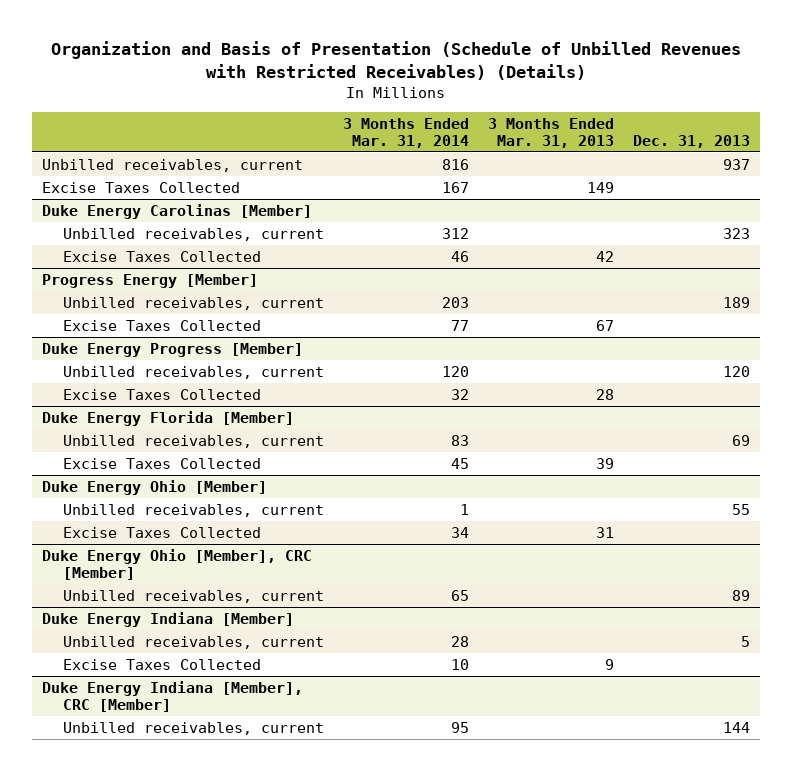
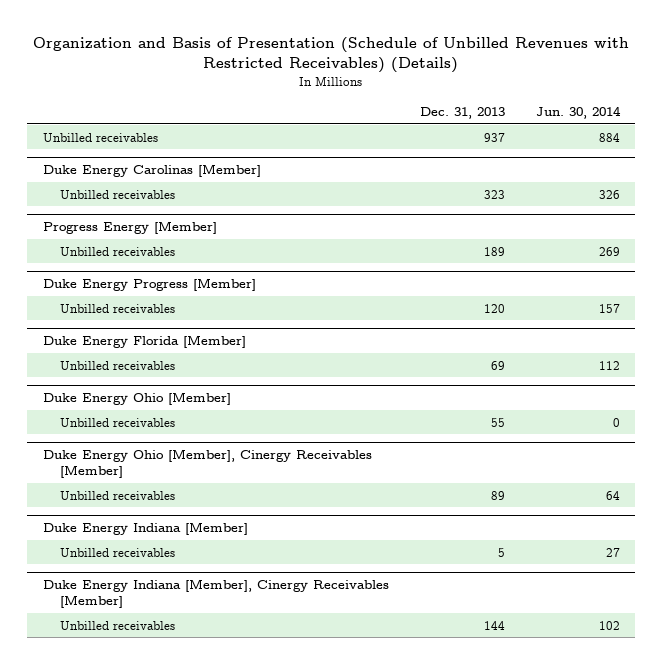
- | 3 Months Ended Mar. 31, 2014 | 3 Months Ended Mar. 31, 2013 | Dec. 31, 2013
+ | Dec. 31, 2013 | Jun. 30, 2014
- Unbilled receivables, current | 816 | | 937
- Excise Taxes Collected | 167 | 149 |
+ Unbilled receivables | 937 | 884
@ Duke Energy Carolinas [Member]
- Unbilled receivables, current | 312 | | 323
- Excise Taxes Collected | 46 | 42 |
+ Unbilled receivables | 323 | 326
@ Progress Energy [Member]
- Unbilled receivables, current | 203 | | 189
- Excise Taxes Collected | 77 | 67 |
+ Unbilled receivables | 189 | 269
@ Duke Energy Progress [Member]
- Unbilled receivables, current | 120 | | 120
- Excise Taxes Collected | 32 | 28 |
+ Unbilled receivables | 120 | 157
@ Duke Energy Florida [Member]
- Unbilled receivables, current | 83 | | 69
- Excise Taxes Collected | 45 | 39 |
+ Unbilled receivables | 69 | 112
@ Duke Energy Ohio [Member]
- Unbilled receivables, current | 1 | | 55
- Excise Taxes Collected | 34 | 31 |
- Duke Energy Ohio [Member], CRC [Member]
- Unbilled receivables, current | 65 | | 89
@ Duke Energy Ohio [Member]
+ Unbilled receivables | 55 | 0
+ Duke Energy Ohio [Member], Cinergy Receivables [Member]
+ Unbilled receivables | 89 | 64
@ Duke Energy Indiana [Member]
- Unbilled receivables, current | 28 | | 5
- Excise Taxes Collected | 10 | 9 |
- Duke Energy Indiana [Member], CRC [Member]
- Unbilled receivables, current | 95 | | 144
@ Duke Energy Indiana [Member]
+ Unbilled receivables | 5 | 27
+ Duke Energy Indiana [Member], Cinergy Receivables [Member]
+ Unbilled receivables | 144 | 102

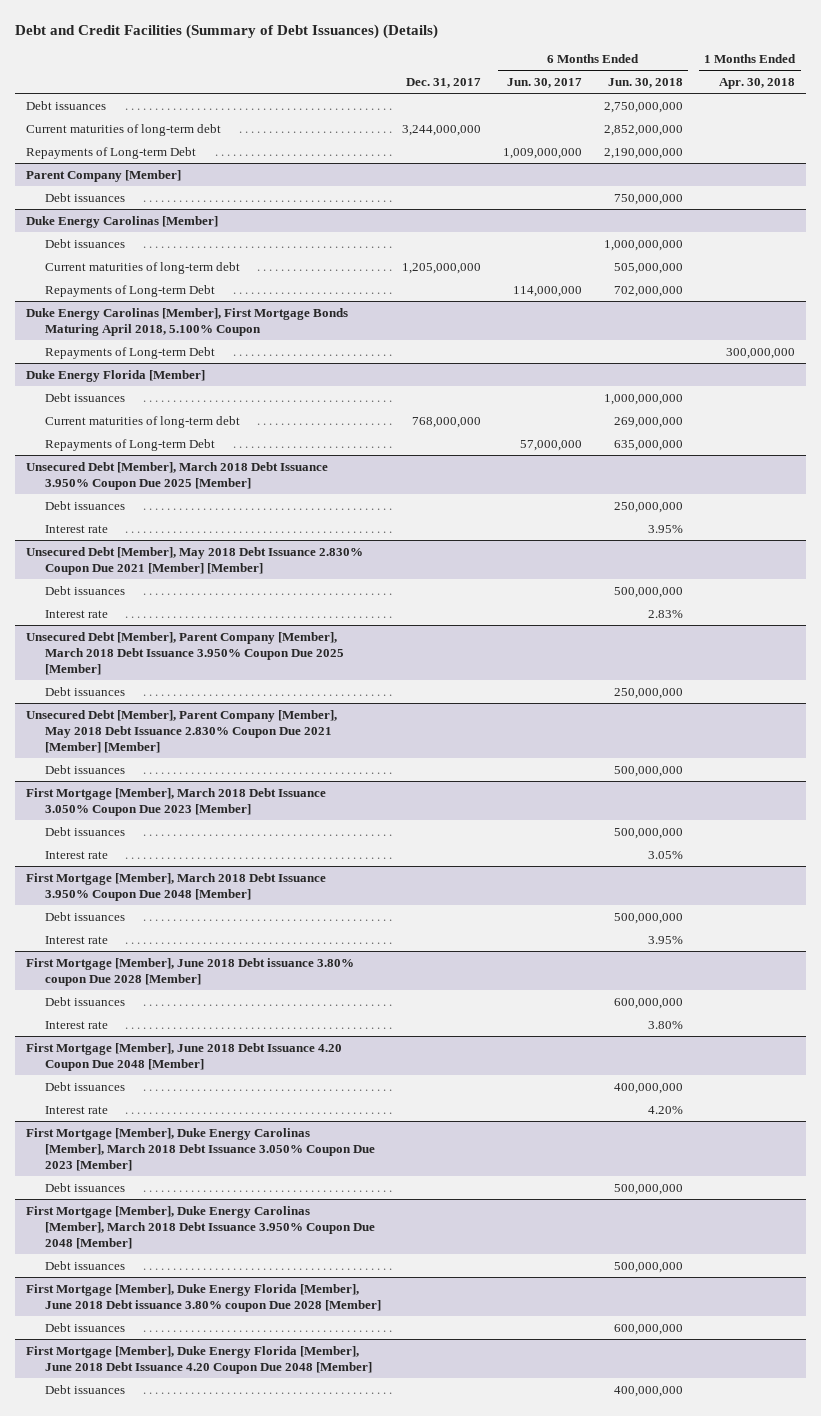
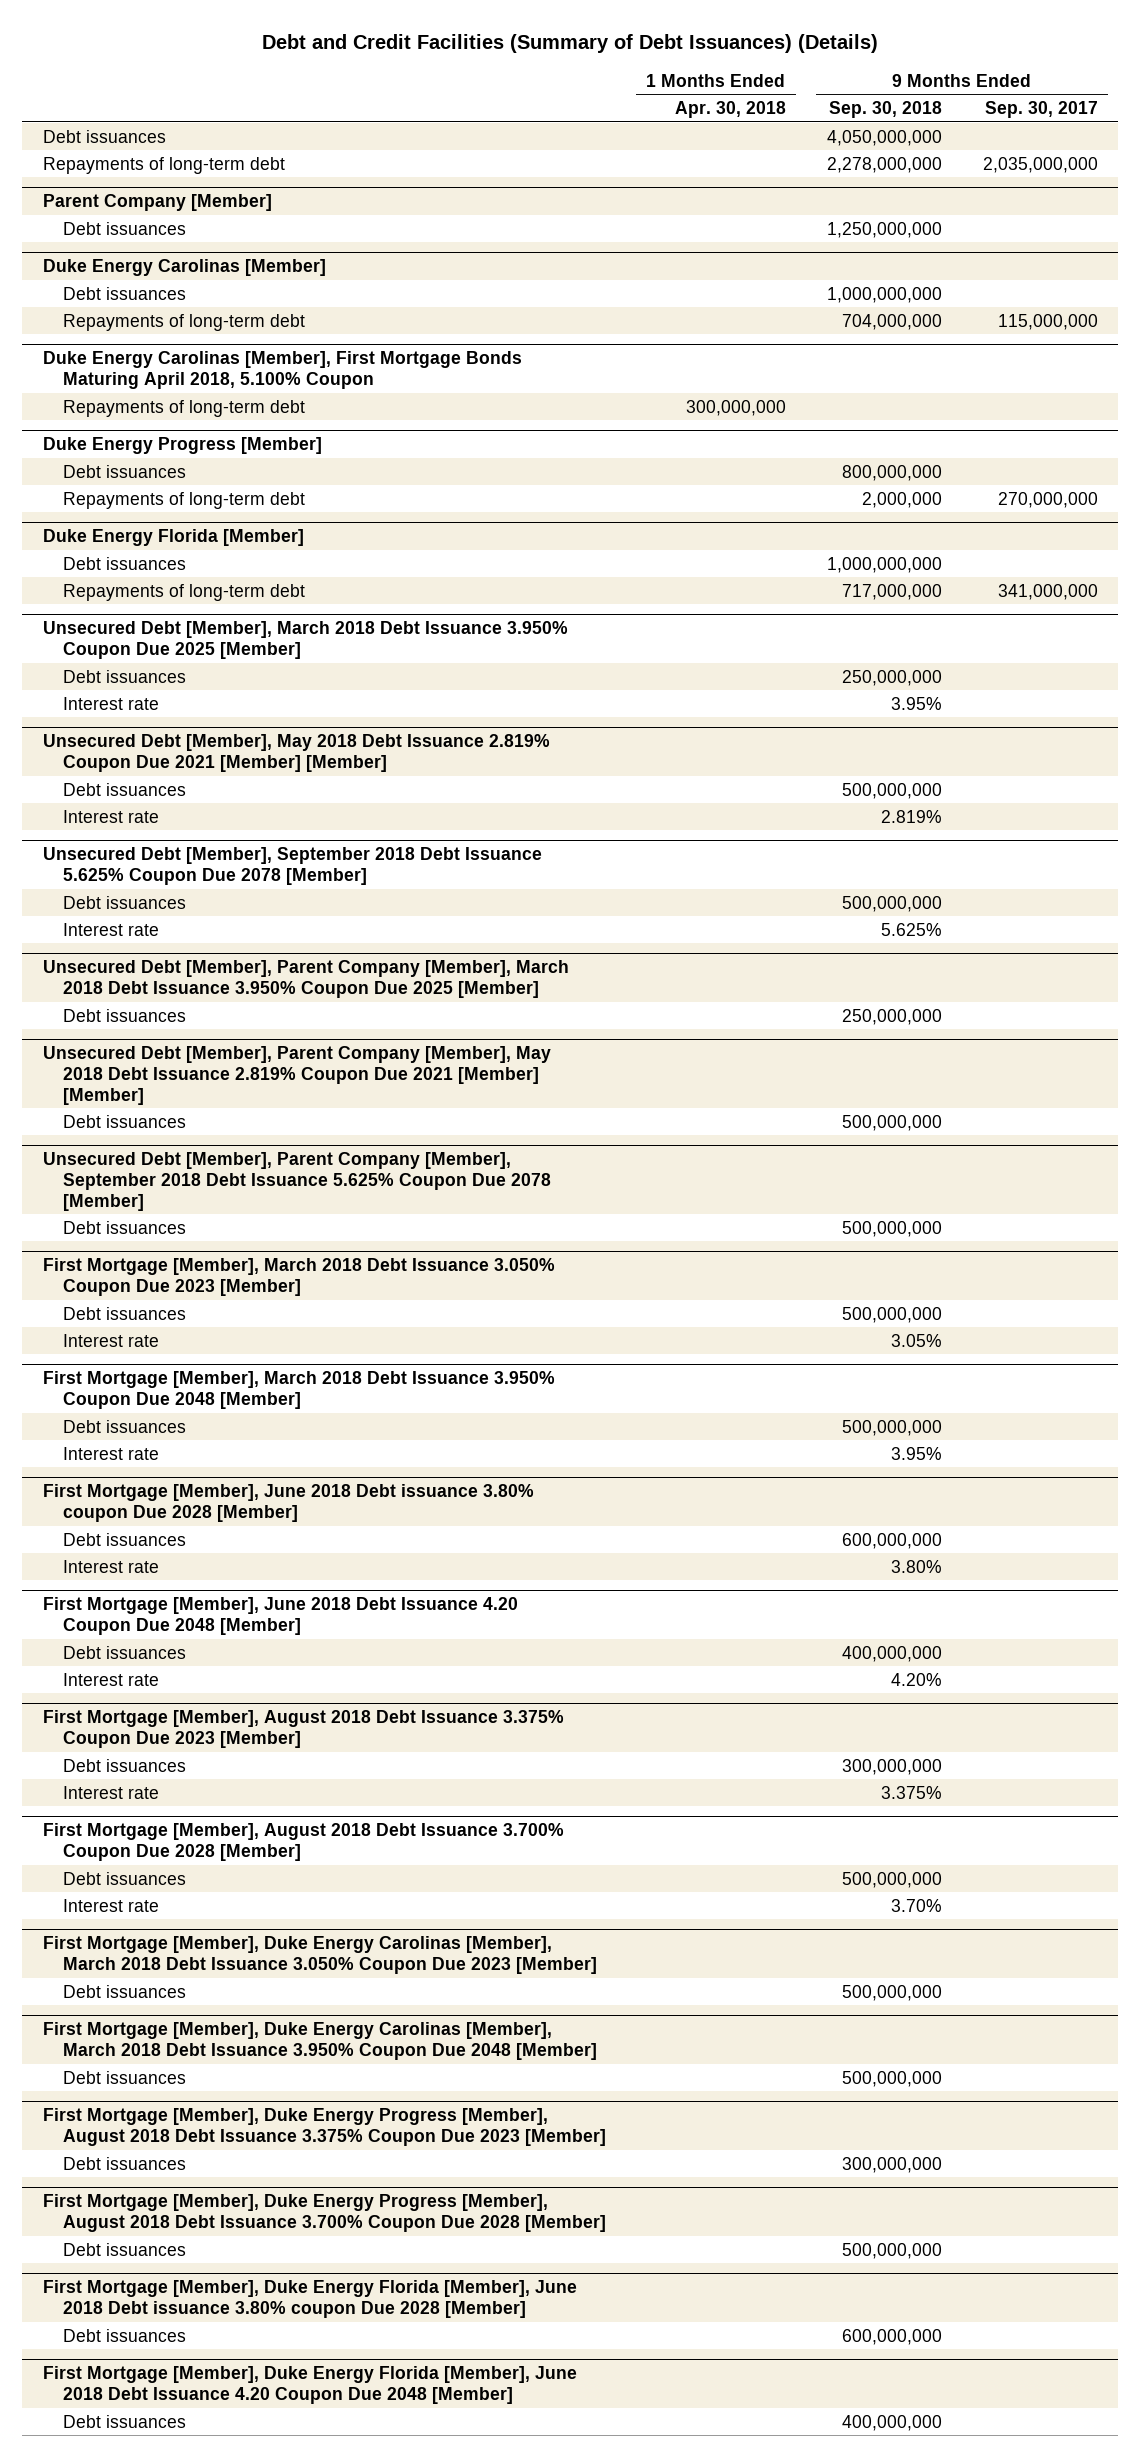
- | Dec. 31, 2017 | 6 Months Ended Jun. 30, 2017 | 6 Months Ended Jun. 30, 2018 | 1 Months Ended Apr. 30, 2018
+ | 1 Months Ended Apr. 30, 2018 | 9 Months Ended Sep. 30, 2018 | 9 Months Ended Sep. 30, 2017
- Current maturities of long-term debt | 3,244,000,000 | | 2,852,000,000 |
- Repayments of Long-term Debt | | 1,009,000,000 | 2,190,000,000 |
+ Repayments of long-term debt | | 2,278,000,000 | 2,035,000,000
@ Duke Energy Carolinas [Member]
- Current maturities of long-term debt | 1,205,000,000 | | 505,000,000 |
- Repayments of Long-term Debt | | 114,000,000 | 702,000,000 |
+ Repayments of long-term debt | | 704,000,000 | 115,000,000
@ Duke Energy Carolinas [Member], First Mortgage Bonds Maturing April 2018, 5.100% Coupon
- Repayments of Long-term Debt | | | | 300,000,000
+ Repayments of long-term debt | 300,000,000 | |
+ Duke Energy Progress [Member]
+ Debt issuances | | 800,000,000 |
+ Repayments of long-term debt | | 2,000,000 | 270,000,000
@ Duke Energy Florida [Member]
- Current maturities of long-term debt | 768,000,000 | | 269,000,000 |
- Repayments of Long-term Debt | | 57,000,000 | 635,000,000 |
+ Repayments of long-term debt | | 717,000,000 | 341,000,000
- Unsecured Debt [Member], May 2018 Debt Issuance 2.830% Coupon Due 2021 [Member] [Member]
+ Unsecured Debt [Member], May 2018 Debt Issuance 2.819% Coupon Due 2021 [Member] [Member]
+ Unsecured Debt [Member], September 2018 Debt Issuance 5.625% Coupon Due 2078 [Member]
+ Debt issuances | | 500,000,000 |
+ Interest rate | | 5.625% |
- Unsecured Debt [Member], Parent Company [Member], May 2018 Debt Issuance 2.830% Coupon Due 2021 [Member] [Member]
+ Unsecured Debt [Member], Parent Company [Member], May 2018 Debt Issuance 2.819% Coupon Due 2021 [Member] [Member]
+ Unsecured Debt [Member], Parent Company [Member], September 2018 Debt Issuance 5.625% Coupon Due 2078 [Member]
+ Debt issuances | | 500,000,000 |
+ First Mortgage [Member], August 2018 Debt Issuance 3.375% Coupon Due 2023 [Member]
+ Debt issuances | | 300,000,000 |
+ Interest rate | | 3.375% |
+ First Mortgage [Member], August 2018 Debt Issuance 3.700% Coupon Due 2028 [Member]
+ Debt issuances | | 500,000,000 |
+ Interest rate | | 3.70% |
+ First Mortgage [Member], Duke Energy Progress [Member], August 2018 Debt Issuance 3.375% Coupon Due 2023 [Member]
+ Debt issuances | | 300,000,000 |
+ First Mortgage [Member], Duke Energy Progress [Member], August 2018 Debt Issuance 3.700% Coupon Due 2028 [Member]
+ Debt issuances | | 500,000,000 |

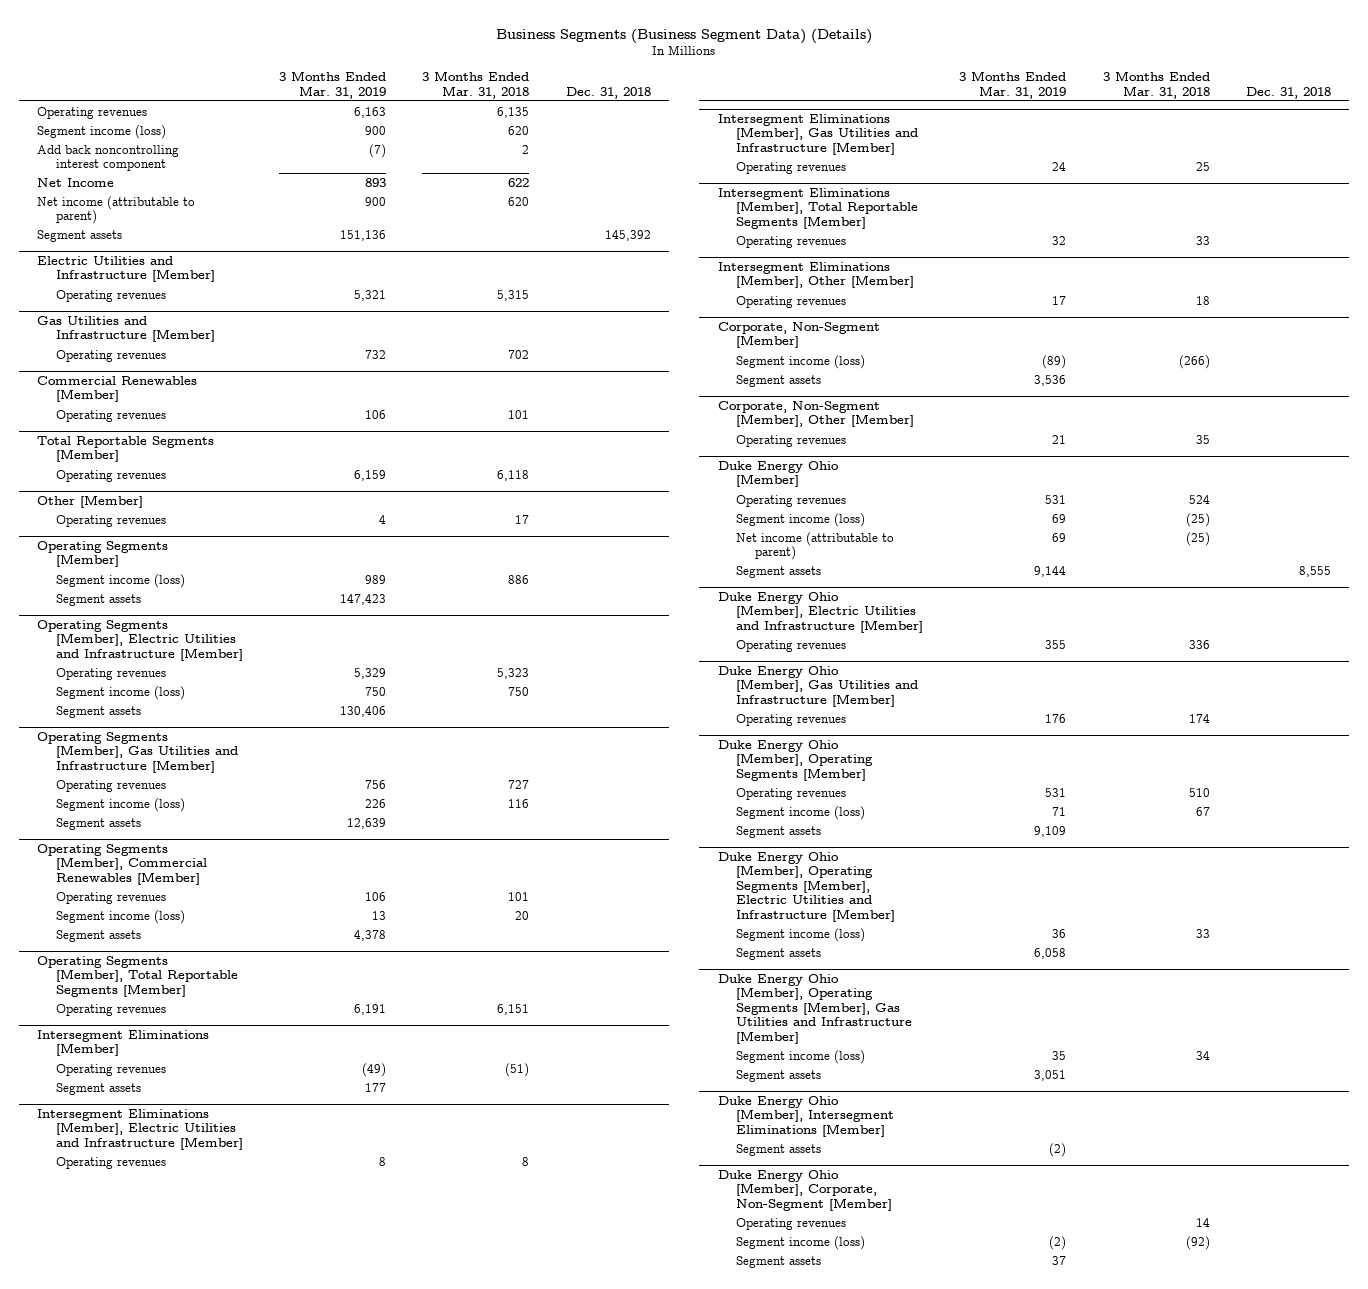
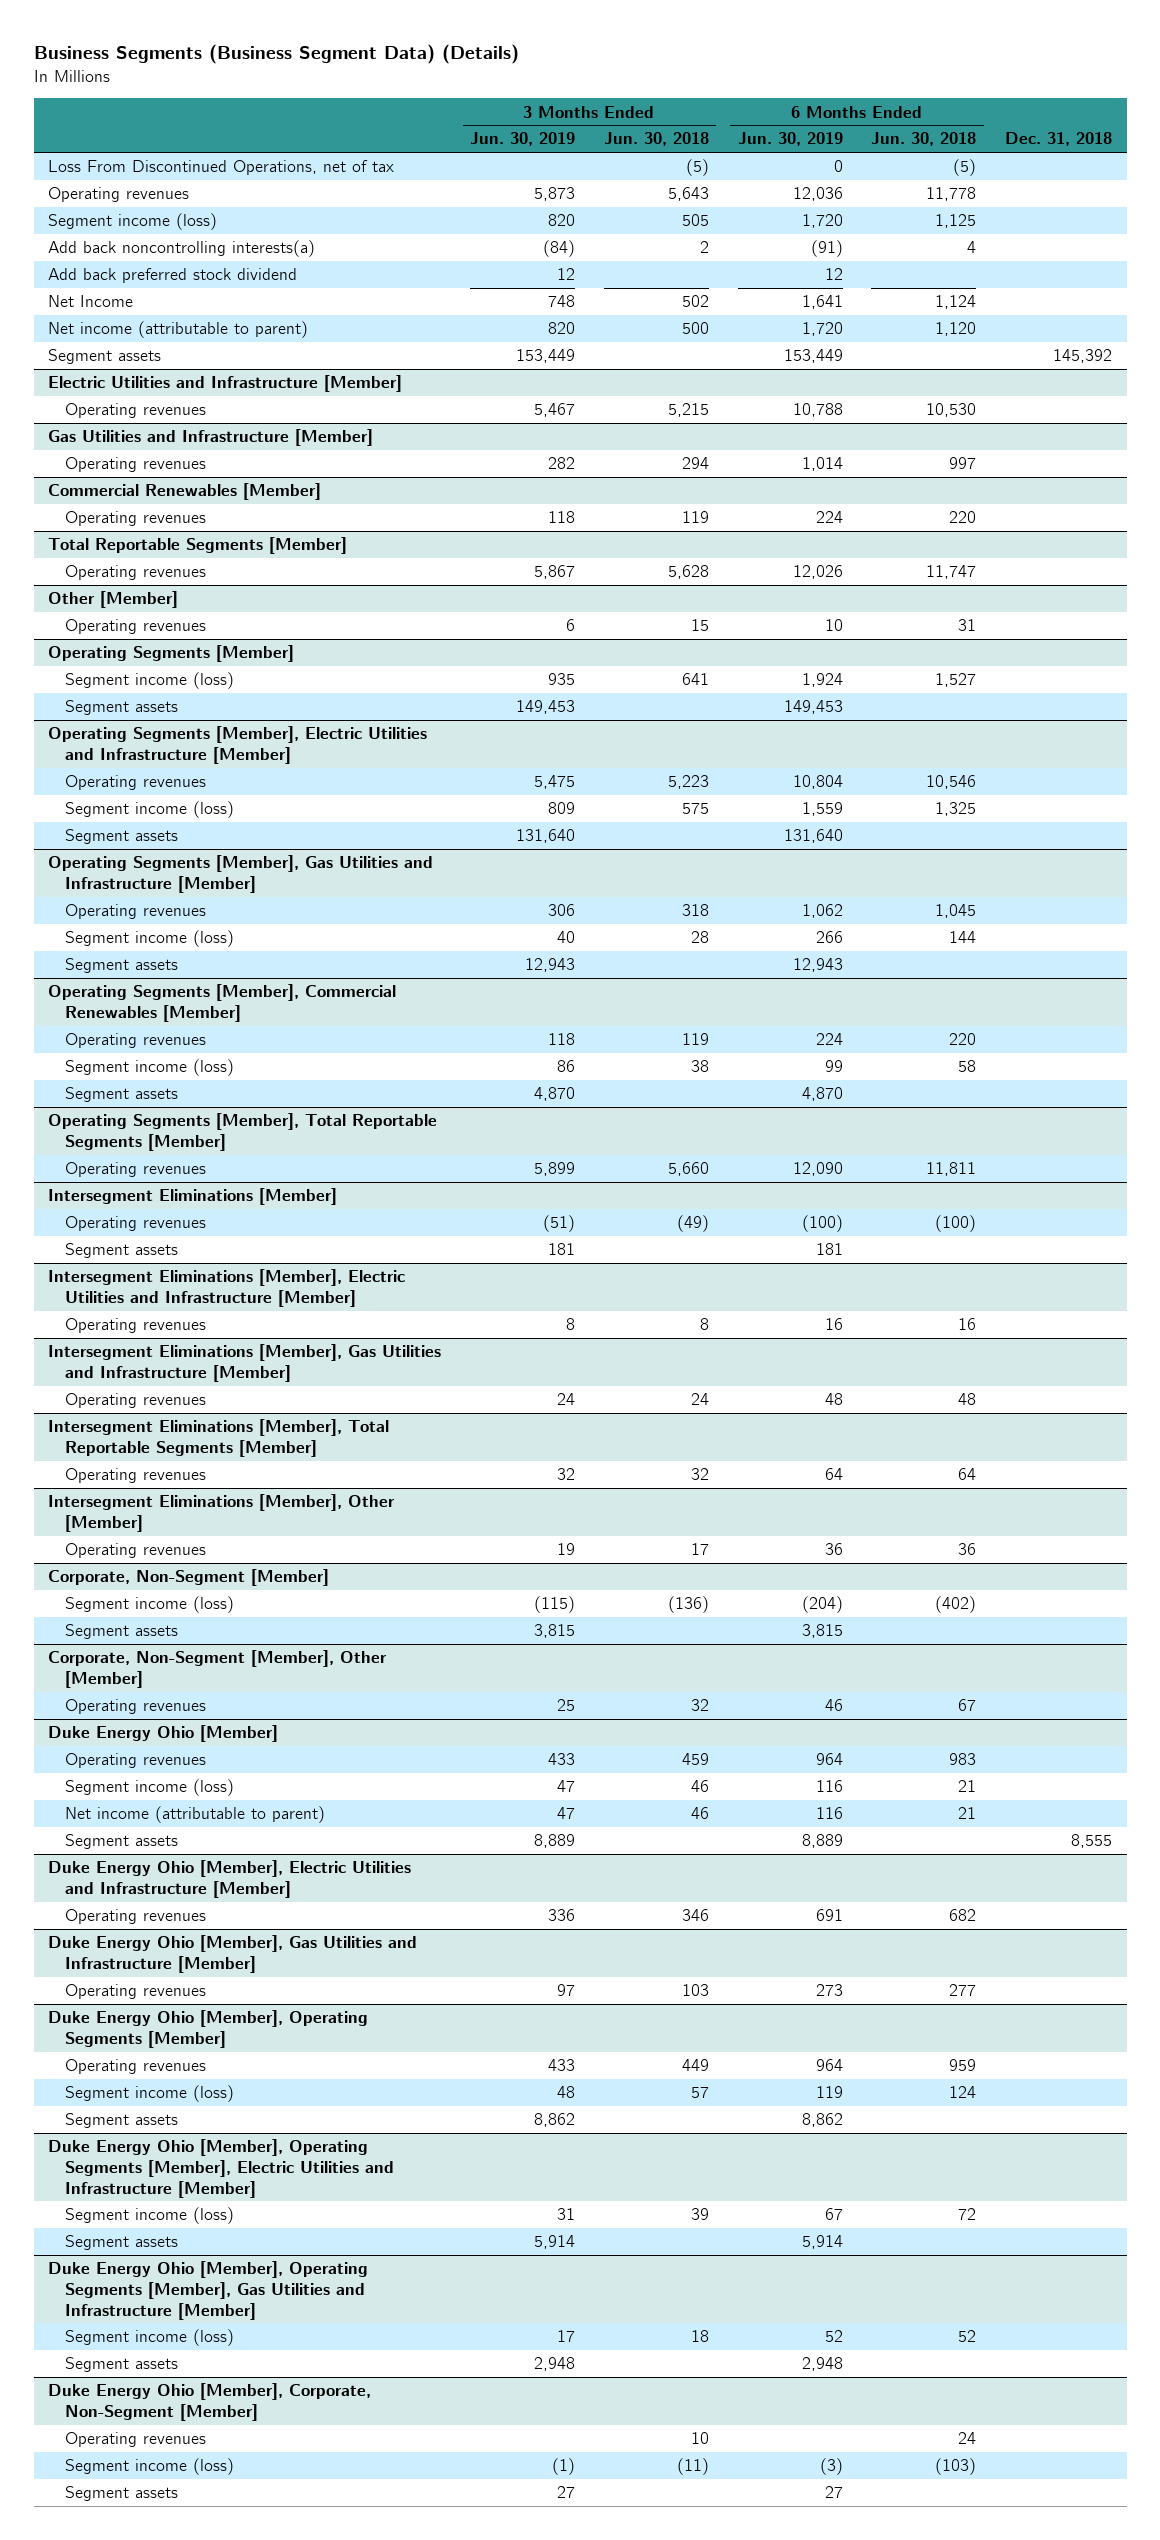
- | 3 Months Ended Mar. 31, 2019 | 3 Months Ended Mar. 31, 2018 | Dec. 31, 2018
+ | 3 Months Ended Jun. 30, 2019 | 3 Months Ended Jun. 30, 2018 | 6 Months Ended Jun. 30, 2019 | 6 Months Ended Jun. 30, 2018 | Dec. 31, 2018
+ Loss From Discontinued Operations, net of tax | | (5) | 0 | (5) |
- Add back noncontrolling interest component | (7) | 2 |
+ Add back noncontrolling interests(a) | (84) | 2 | (91) | 4 |
+ Add back preferred stock dividend | 12 | | 12 | |
- Duke Energy Ohio [Member], Intersegment Eliminations [Member]
- Segment assets | (2) | |

